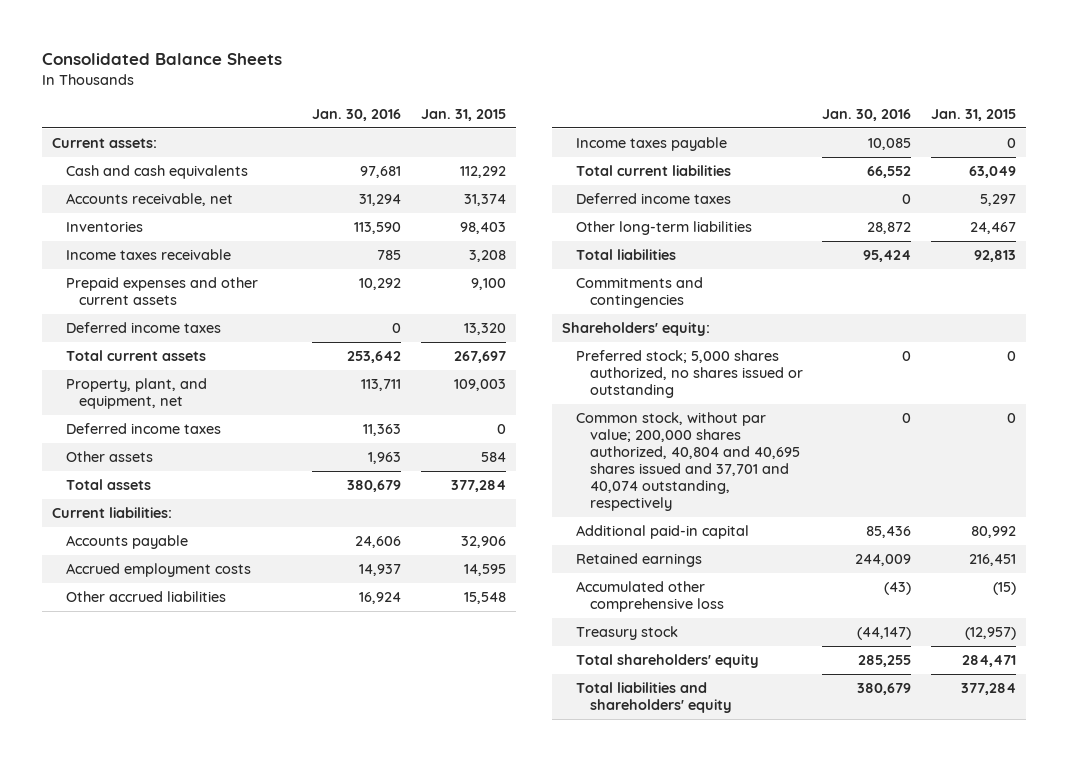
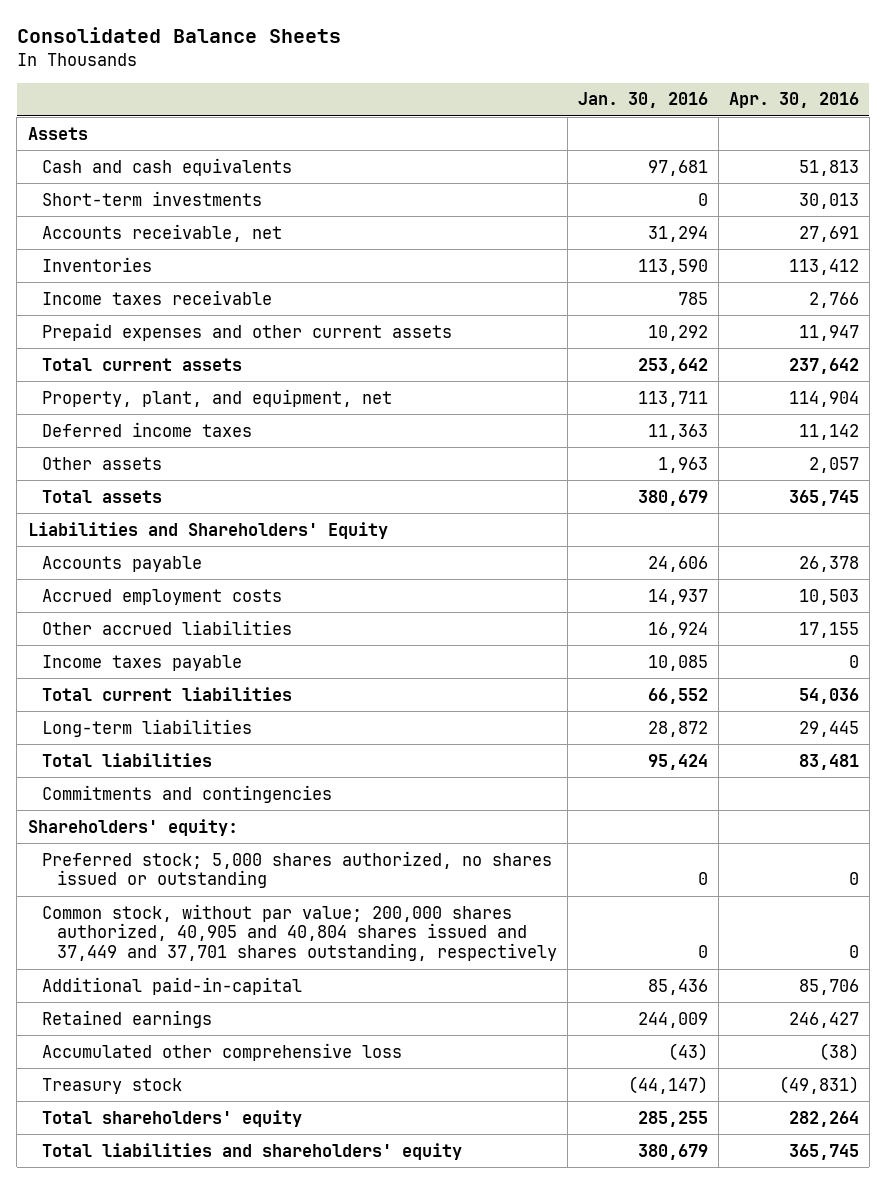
- | Jan. 30, 2016 | Jan. 31, 2015
+ | Jan. 30, 2016 | Apr. 30, 2016
- Current assets:
+ Assets
+ Short-term investments | 0 | 30,013
- Deferred income taxes | 0 | 13,320
- Current liabilities:
+ Liabilities and Shareholders' Equity
- Deferred income taxes | 0 | 5,297
- Other long-term liabilities | 28,872 | 24,467
+ Long-term liabilities | 28,872 | 29,445
- Common stock, without par value; 200,000 shares authorized, 40,804 and 40,695 shares issued and 37,701 and 40,074 outstanding, respectively | 0 | 0
- Additional paid-in capital | 85,436 | 80,992
+ Common stock, without par value; 200,000 shares authorized, 40,905 and 40,804 shares issued and 37,449 and 37,701 shares outstanding, respectively | 0 | 0
+ Additional paid-in-capital | 85,436 | 85,706

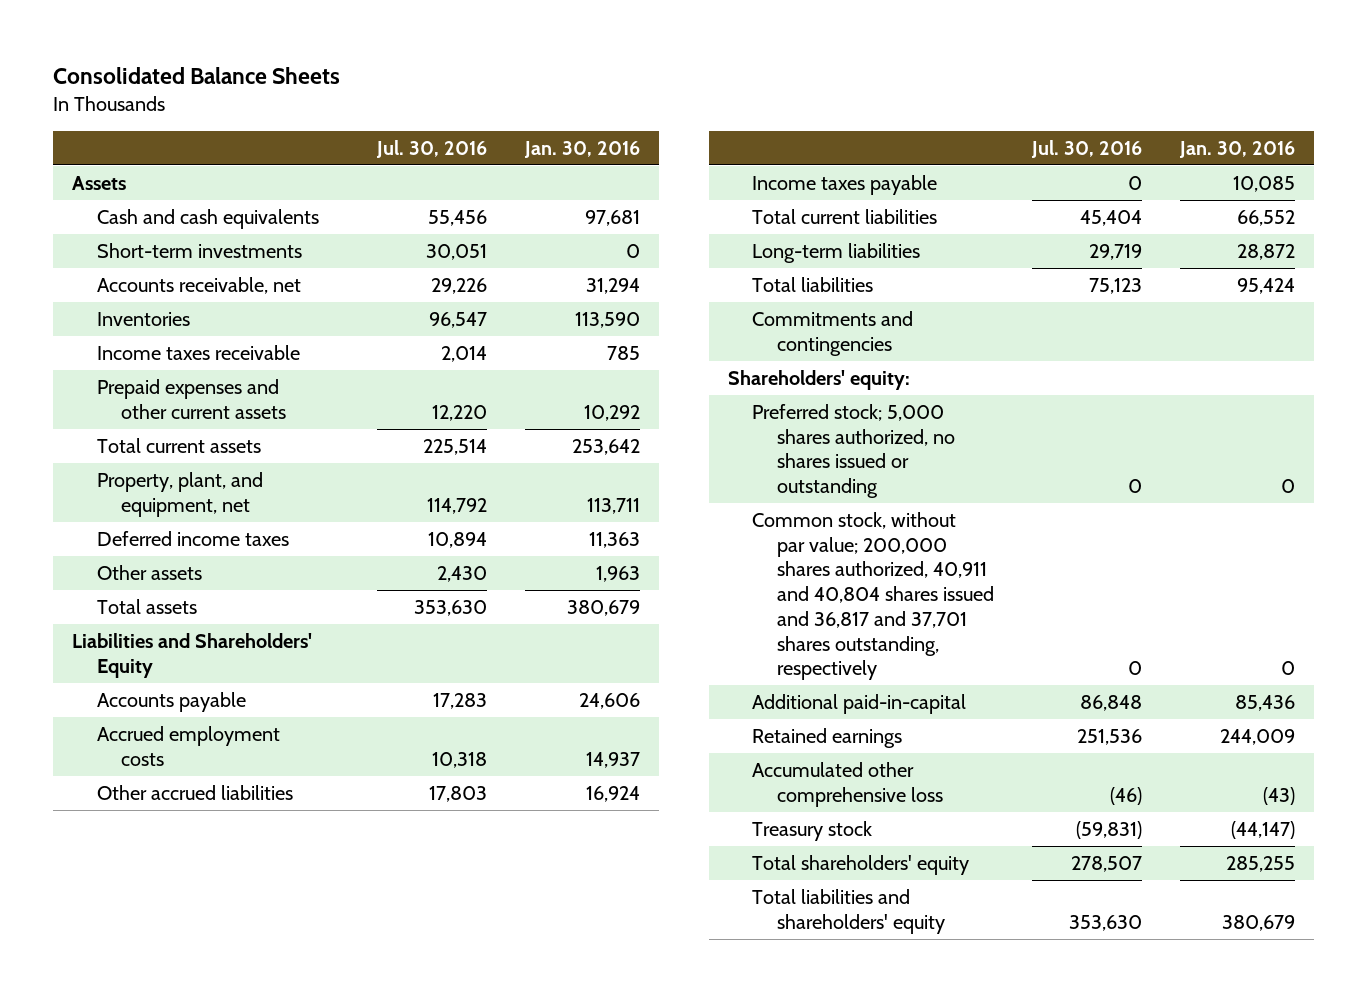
- | Jan. 30, 2016 | Apr. 30, 2016
+ | Jul. 30, 2016 | Jan. 30, 2016
- Common stock, without par value; 200,000 shares authorized, 40,905 and 40,804 shares issued and 37,449 and 37,701 shares outstanding, respectively | 0 | 0
+ Common stock, without par value; 200,000 shares authorized, 40,911 and 40,804 shares issued and 36,817 and 37,701 shares outstanding, respectively | 0 | 0

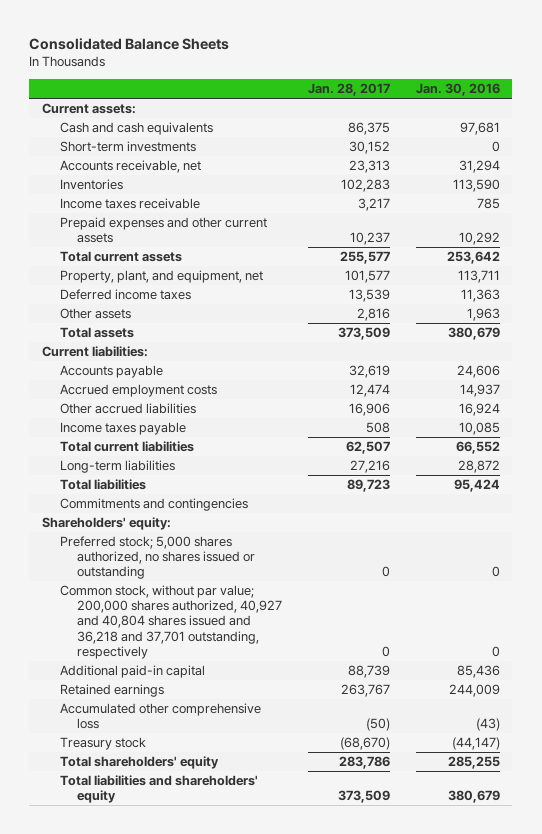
- | Jul. 30, 2016 | Jan. 30, 2016
+ | Jan. 28, 2017 | Jan. 30, 2016
- Assets
+ Current assets:
- Liabilities and Shareholders' Equity
+ Current liabilities:
- Common stock, without par value; 200,000 shares authorized, 40,911 and 40,804 shares issued and 36,817 and 37,701 shares outstanding, respectively | 0 | 0
- Additional paid-in-capital | 86,848 | 85,436
+ Common stock, without par value; 200,000 shares authorized, 40,927 and 40,804 shares issued and 36,218 and 37,701 outstanding, respectively | 0 | 0
+ Additional paid-in capital | 88,739 | 85,436

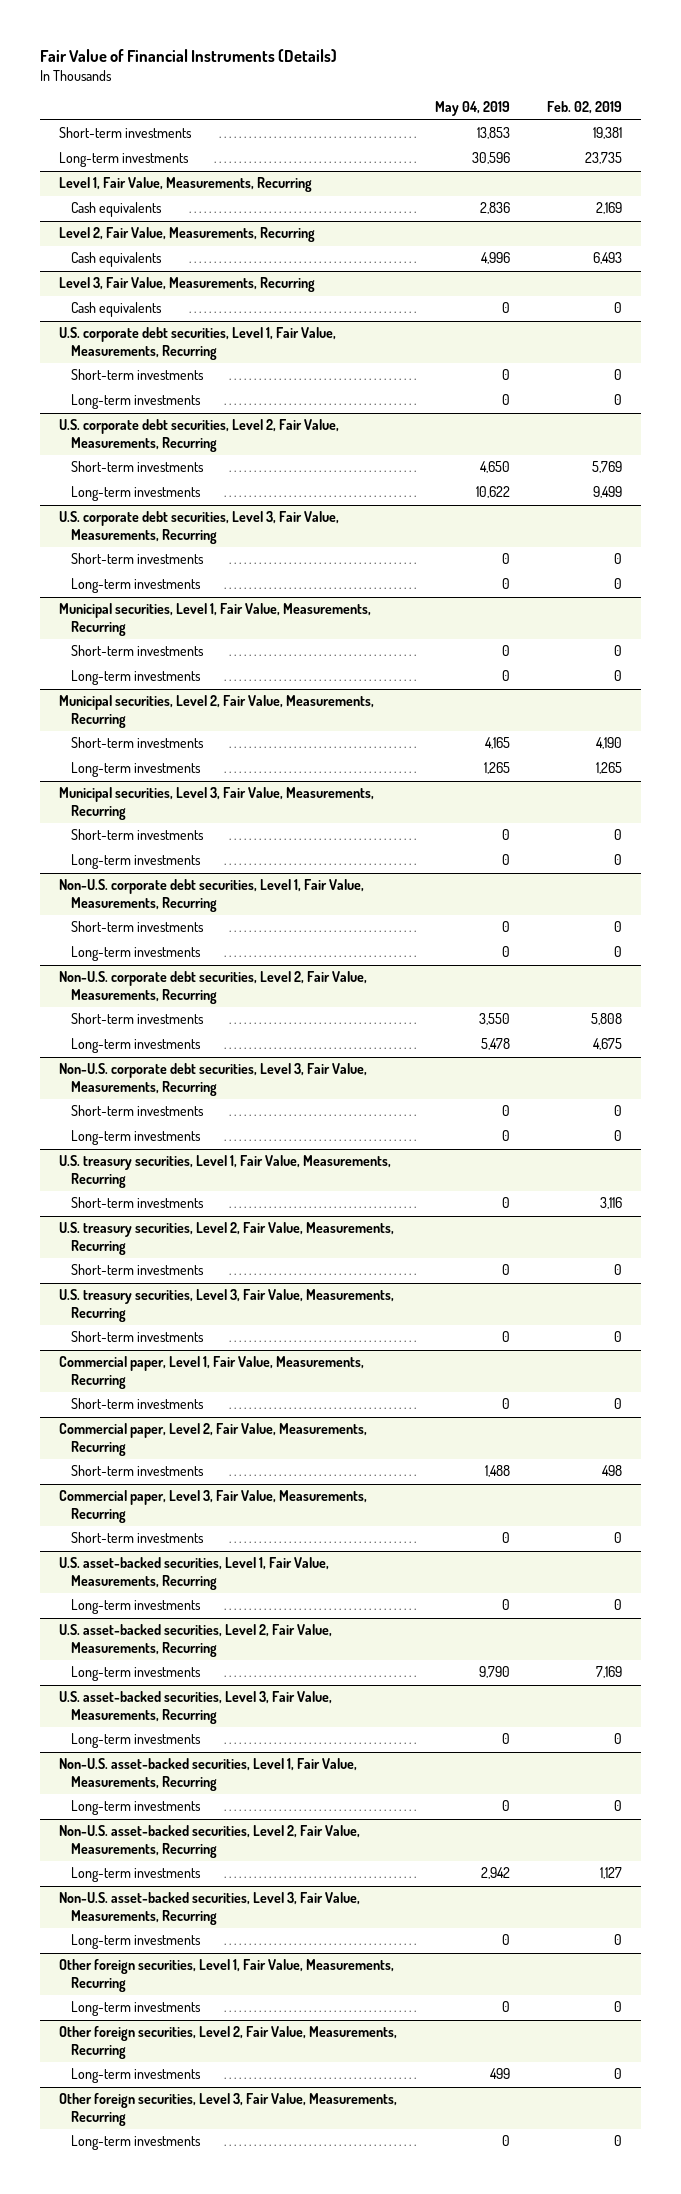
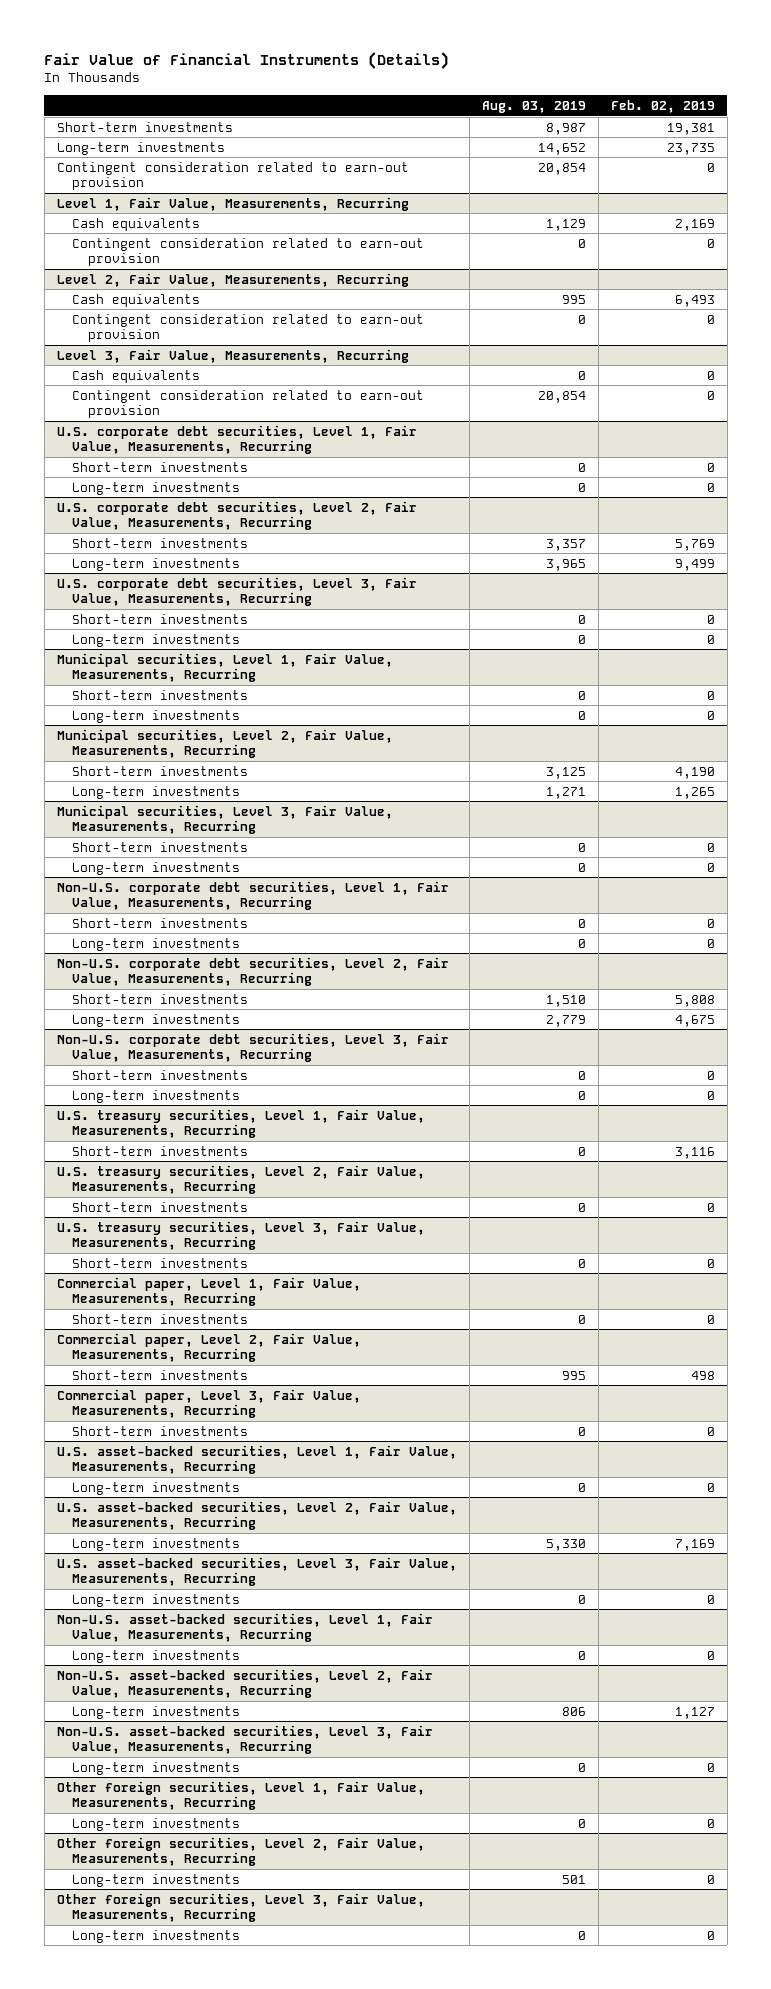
- | May 04, 2019 | Feb. 02, 2019
+ | Aug. 03, 2019 | Feb. 02, 2019
+ Contingent consideration related to earn-out provision | 20,854 | 0
@ Level 1, Fair Value, Measurements, Recurring
+ Contingent consideration related to earn-out provision | 0 | 0
@ Level 2, Fair Value, Measurements, Recurring
+ Contingent consideration related to earn-out provision | 0 | 0
@ Level 3, Fair Value, Measurements, Recurring
+ Contingent consideration related to earn-out provision | 20,854 | 0

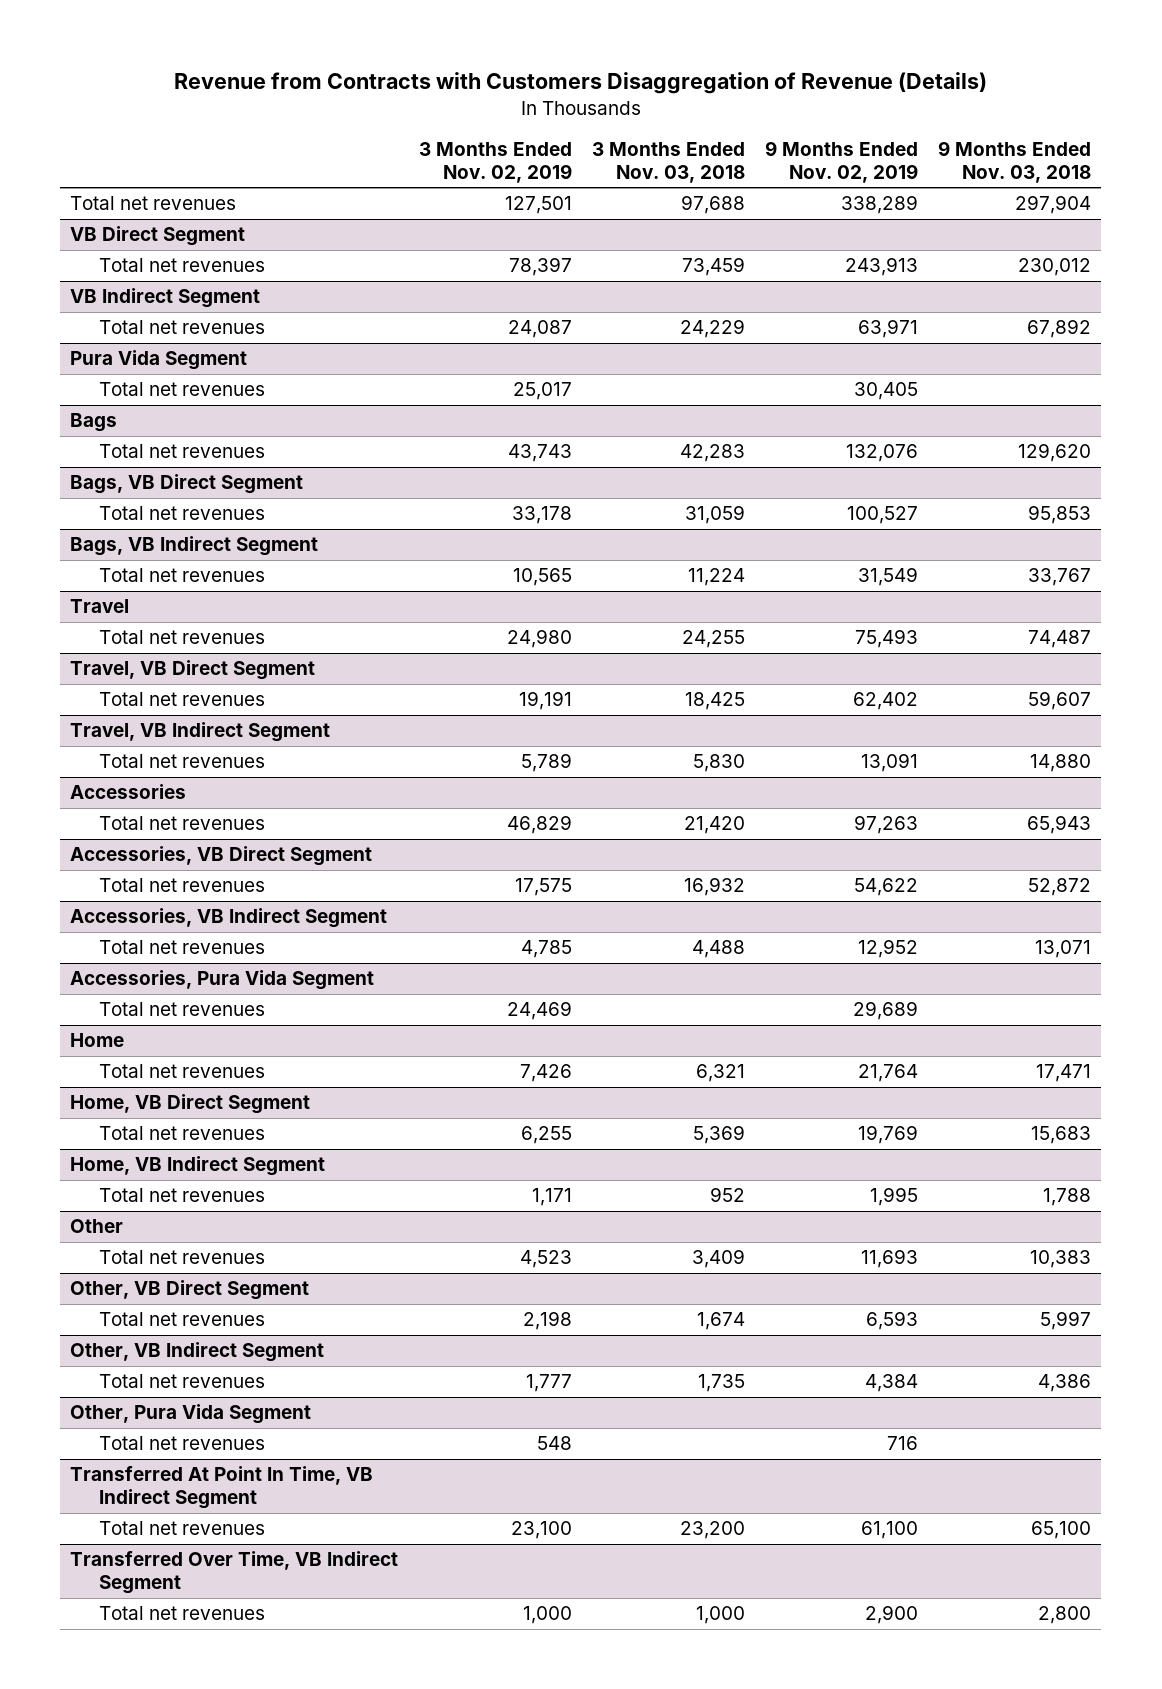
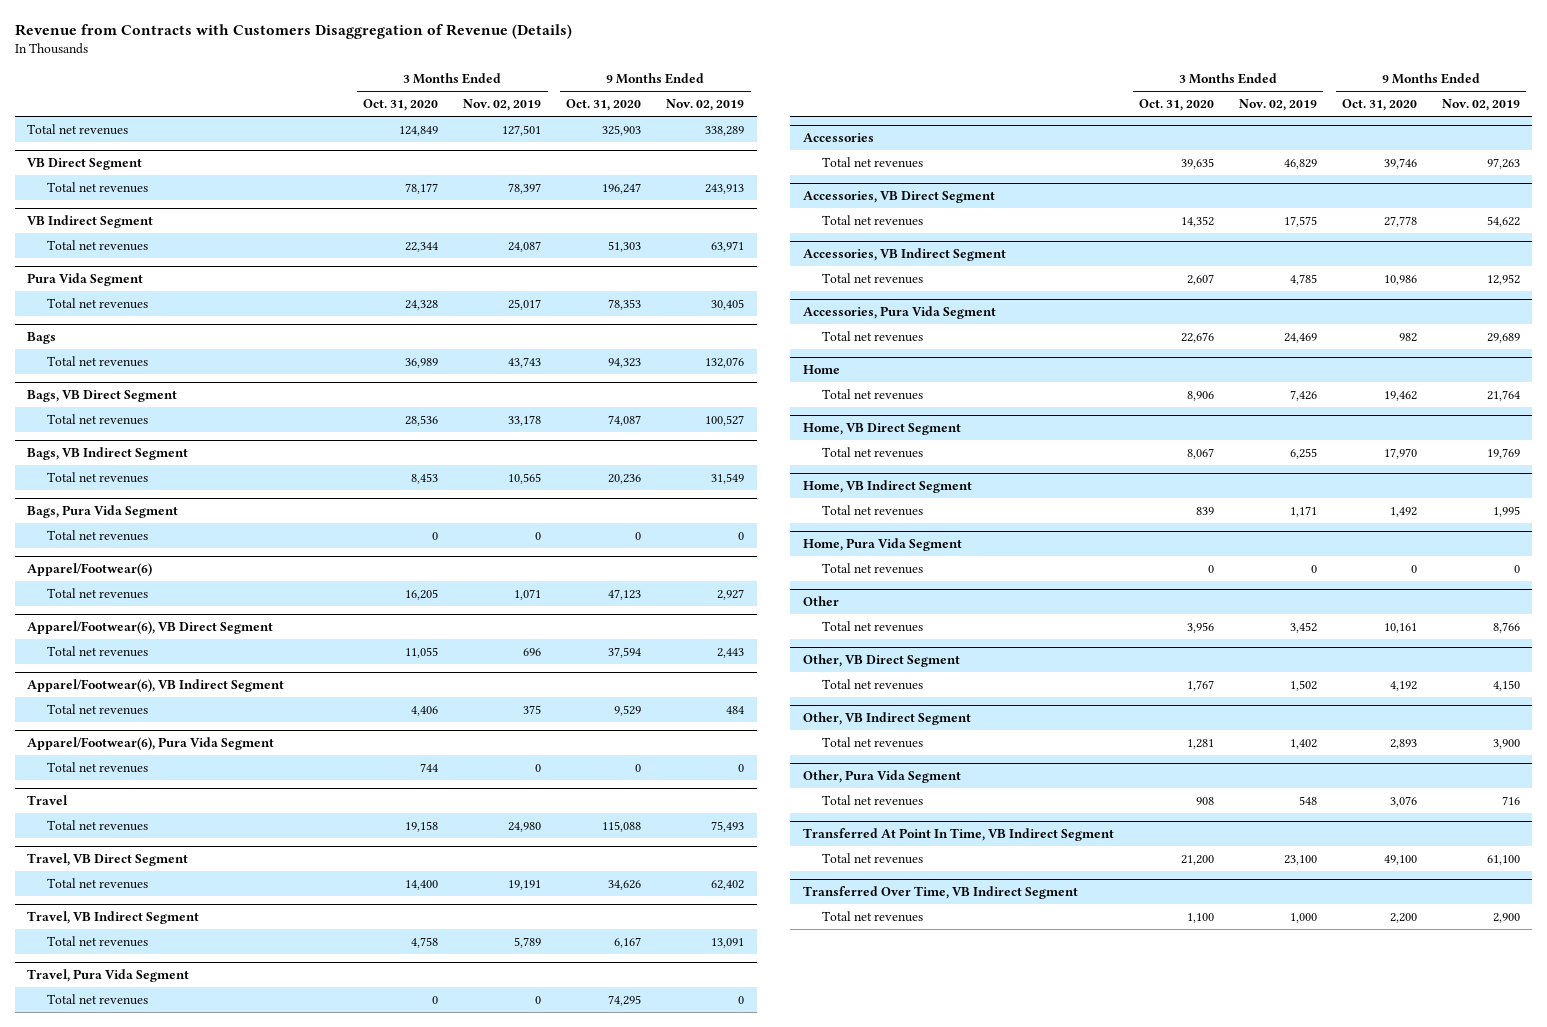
- | 3 Months Ended Nov. 02, 2019 | 3 Months Ended Nov. 03, 2018 | 9 Months Ended Nov. 02, 2019 | 9 Months Ended Nov. 03, 2018
+ | 3 Months Ended Oct. 31, 2020 | 3 Months Ended Nov. 02, 2019 | 9 Months Ended Oct. 31, 2020 | 9 Months Ended Nov. 02, 2019
+ Bags, Pura Vida Segment
+ Total net revenues | 0 | 0 | 0 | 0
+ Apparel/Footwear(6)
+ Total net revenues | 16,205 | 1,071 | 47,123 | 2,927
+ Apparel/Footwear(6), VB Direct Segment
+ Total net revenues | 11,055 | 696 | 37,594 | 2,443
+ Apparel/Footwear(6), VB Indirect Segment
+ Total net revenues | 4,406 | 375 | 9,529 | 484
+ Apparel/Footwear(6), Pura Vida Segment
+ Total net revenues | 744 | 0 | 0 | 0
+ Travel, Pura Vida Segment
+ Total net revenues | 0 | 0 | 74,295 | 0
+ Home, Pura Vida Segment
+ Total net revenues | 0 | 0 | 0 | 0
@ Other
- Total net revenues | 4,523 | 3,409 | 11,693 | 10,383
+ Total net revenues | 3,956 | 3,452 | 10,161 | 8,766
@ Other, VB Direct Segment
- Total net revenues | 2,198 | 1,674 | 6,593 | 5,997
+ Total net revenues | 1,767 | 1,502 | 4,192 | 4,150
@ Other, VB Indirect Segment
- Total net revenues | 1,777 | 1,735 | 4,384 | 4,386
+ Total net revenues | 1,281 | 1,402 | 2,893 | 3,900

